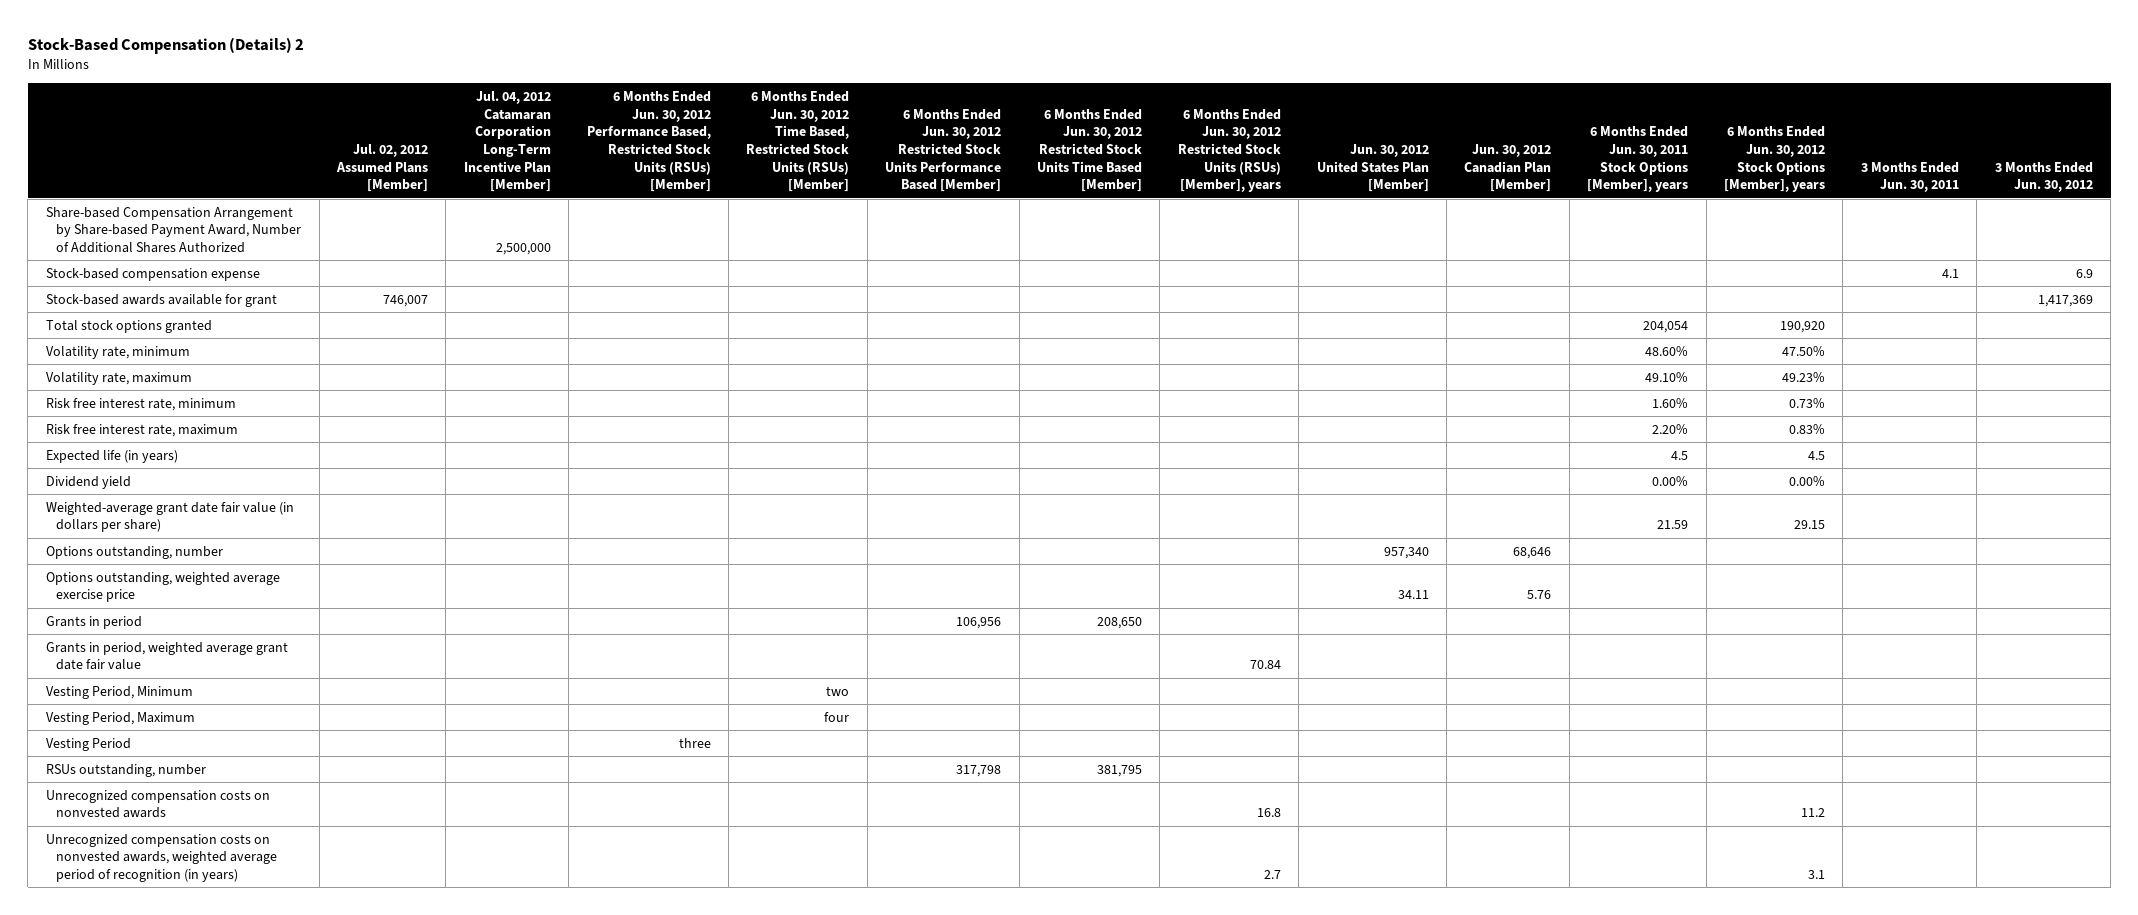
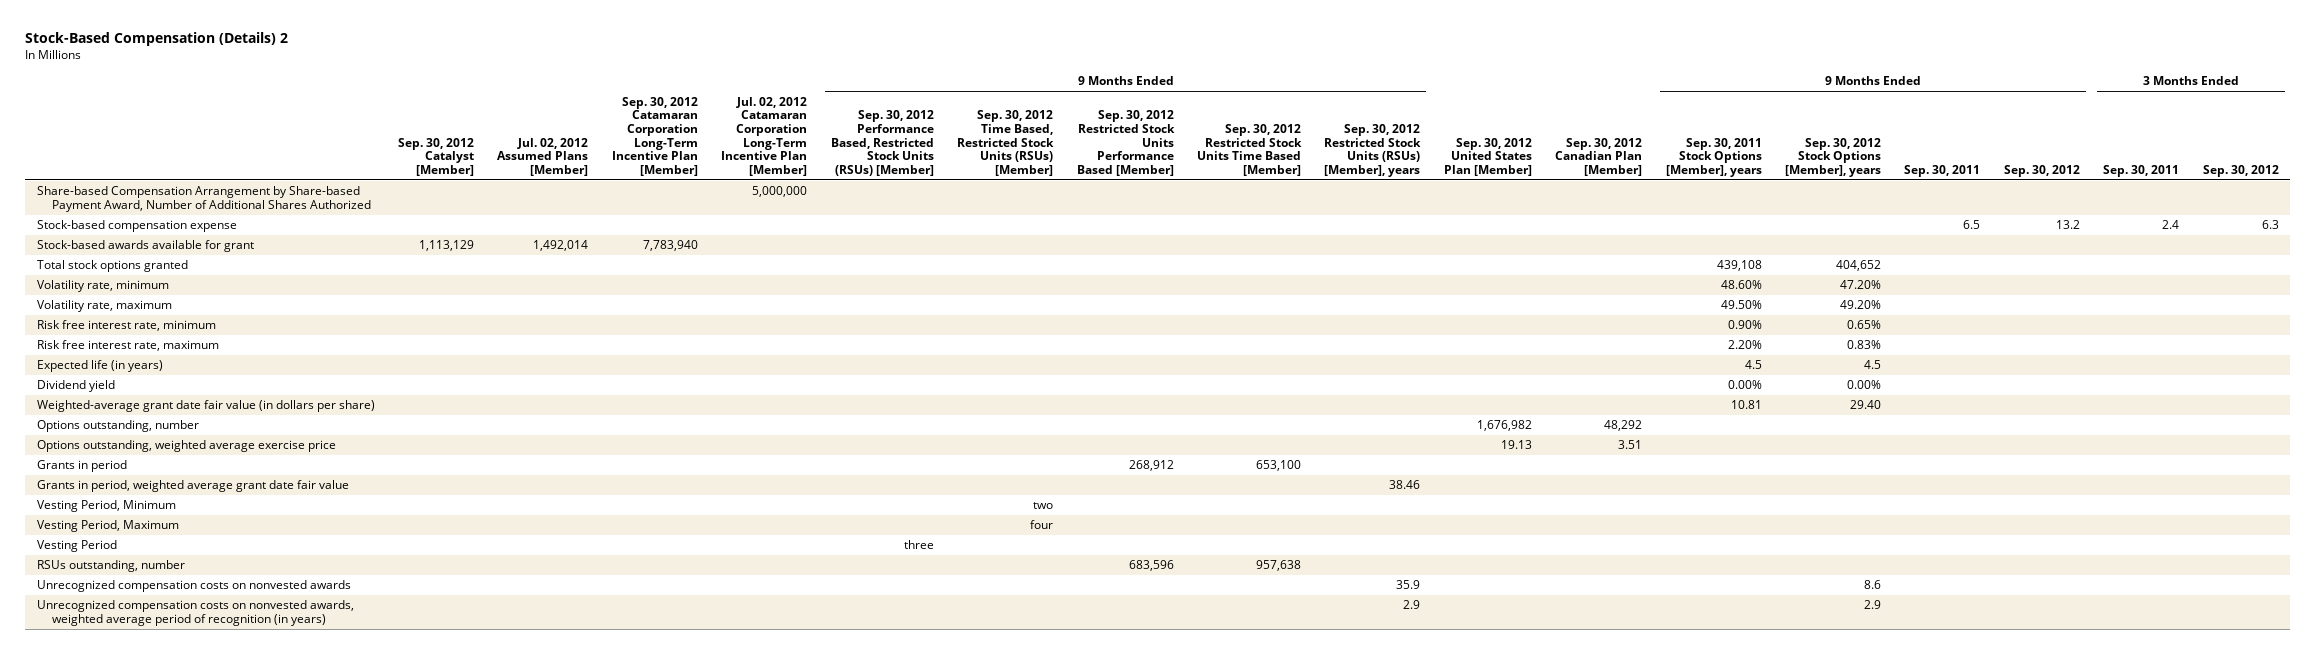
- | Jul. 02, 2012 Assumed Plans [Member] | Jul. 04, 2012 Catamaran Corporation Long-Term Incentive Plan [Member] | 6 Months Ended Jun. 30, 2012 Performance Based, Restricted Stock Units (RSUs) [Member] | 6 Months Ended Jun. 30, 2012 Time Based, Restricted Stock Units (RSUs) [Member] | 6 Months Ended Jun. 30, 2012 Restricted Stock Units Performance Based [Member] | 6 Months Ended Jun. 30, 2012 Restricted Stock Units Time Based [Member] | 6 Months Ended Jun. 30, 2012 Restricted Stock Units (RSUs) [Member], years | Jun. 30, 2012 United States Plan [Member] | Jun. 30, 2012 Canadian Plan [Member] | 6 Months Ended Jun. 30, 2011 Stock Options [Member], years | 6 Months Ended Jun. 30, 2012 Stock Options [Member], years | 3 Months Ended Jun. 30, 2011 | 3 Months Ended Jun. 30, 2012
+ | Sep. 30, 2012 Catalyst [Member] | Jul. 02, 2012 Assumed Plans [Member] | Sep. 30, 2012 Catamaran Corporation Long-Term Incentive Plan [Member] | Jul. 02, 2012 Catamaran Corporation Long-Term Incentive Plan [Member] | 9 Months Ended Sep. 30, 2012 Performance Based, Restricted Stock Units (RSUs) [Member] | 9 Months Ended Sep. 30, 2012 Time Based, Restricted Stock Units (RSUs) [Member] | 9 Months Ended Sep. 30, 2012 Restricted Stock Units Performance Based [Member] | 9 Months Ended Sep. 30, 2012 Restricted Stock Units Time Based [Member] | 9 Months Ended Sep. 30, 2012 Restricted Stock Units (RSUs) [Member], years | Sep. 30, 2012 United States Plan [Member] | Sep. 30, 2012 Canadian Plan [Member] | 9 Months Ended Sep. 30, 2011 Stock Options [Member], years | 9 Months Ended Sep. 30, 2012 Stock Options [Member], years | 9 Months Ended Sep. 30, 2011 | 9 Months Ended Sep. 30, 2012 | 3 Months Ended Sep. 30, 2011 | 3 Months Ended Sep. 30, 2012
- Stock-based awards available for grant | 746,007 | | | | | | | | | | | | 1,417,369
+ Stock-based awards available for grant | 1,113,129 | 1,492,014 | 7,783,940 | | | | | | | | | | | | | |

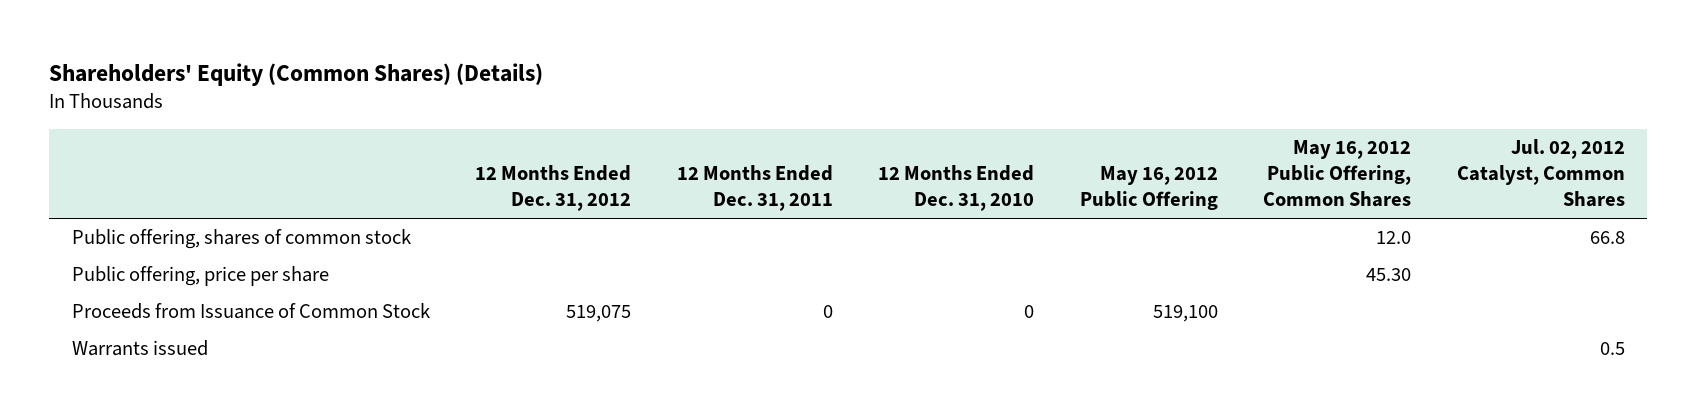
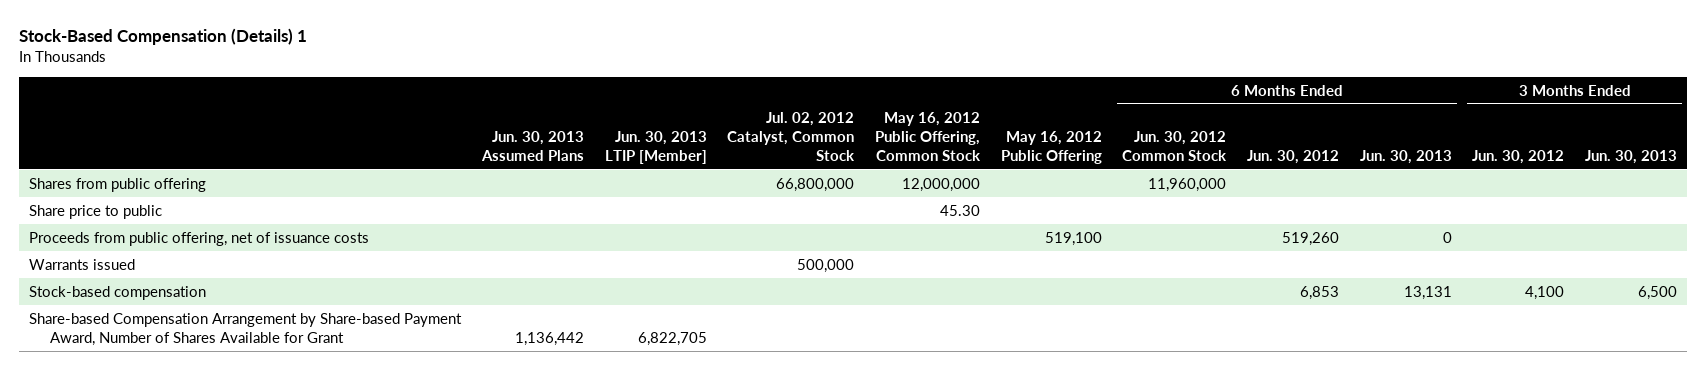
- Shareholders' Equity (Common Shares) (Details)
+ Stock-Based Compensation (Details) 1
- | 12 Months Ended Dec. 31, 2012 | 12 Months Ended Dec. 31, 2011 | 12 Months Ended Dec. 31, 2010 | May 16, 2012 Public Offering | May 16, 2012 Public Offering, Common Shares | Jul. 02, 2012 Catalyst, Common Shares
+ | Jun. 30, 2013 Assumed Plans | Jun. 30, 2013 LTIP [Member] | Jul. 02, 2012 Catalyst, Common Stock | May 16, 2012 Public Offering, Common Stock | May 16, 2012 Public Offering | 6 Months Ended Jun. 30, 2012 Common Stock | 6 Months Ended Jun. 30, 2012 | 6 Months Ended Jun. 30, 2013 | 3 Months Ended Jun. 30, 2012 | 3 Months Ended Jun. 30, 2013
- Public offering, shares of common stock | | | | | 12.0 | 66.8
- Public offering, price per share | | | | | 45.30 |
- Proceeds from Issuance of Common Stock | 519,075 | 0 | 0 | 519,100 | |
+ Shares from public offering | | | 66,800,000 | 12,000,000 | | 11,960,000 | | | |
+ Share price to public | | | | 45.30 | | | | | |
+ Proceeds from public offering, net of issuance costs | | | | | 519,100 | | 519,260 | 0 | |
+ Stock-based compensation | | | | | | | 6,853 | 13,131 | 4,100 | 6,500
+ Share-based Compensation Arrangement by Share-based Payment Award, Number of Shares Available for Grant | 1,136,442 | 6,822,705 | | | | | | | |

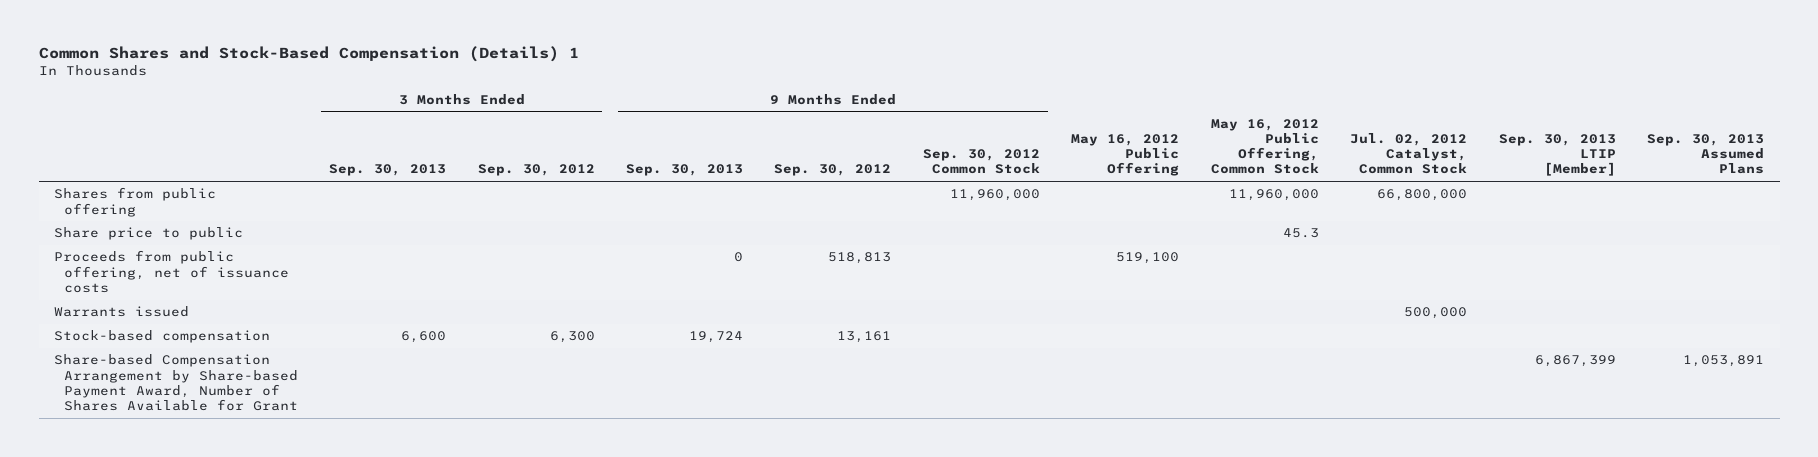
- Stock-Based Compensation (Details) 1
+ Common Shares and Stock-Based Compensation (Details) 1
- | Jun. 30, 2013 Assumed Plans | Jun. 30, 2013 LTIP [Member] | Jul. 02, 2012 Catalyst, Common Stock | May 16, 2012 Public Offering, Common Stock | May 16, 2012 Public Offering | 6 Months Ended Jun. 30, 2012 Common Stock | 6 Months Ended Jun. 30, 2012 | 6 Months Ended Jun. 30, 2013 | 3 Months Ended Jun. 30, 2012 | 3 Months Ended Jun. 30, 2013
+ | 3 Months Ended Sep. 30, 2013 | 3 Months Ended Sep. 30, 2012 | 9 Months Ended Sep. 30, 2013 | 9 Months Ended Sep. 30, 2012 | 9 Months Ended Sep. 30, 2012 Common Stock | May 16, 2012 Public Offering | May 16, 2012 Public Offering, Common Stock | Jul. 02, 2012 Catalyst, Common Stock | Sep. 30, 2013 LTIP [Member] | Sep. 30, 2013 Assumed Plans
- Shares from public offering | | | 66,800,000 | 12,000,000 | | 11,960,000 | | | |
- Share price to public | | | | 45.30 | | | | | |
+ Shares from public offering | | | | | 11,960,000 | | 11,960,000 | 66,800,000 | |
+ Share price to public | | | | | | | 45.3 | | |

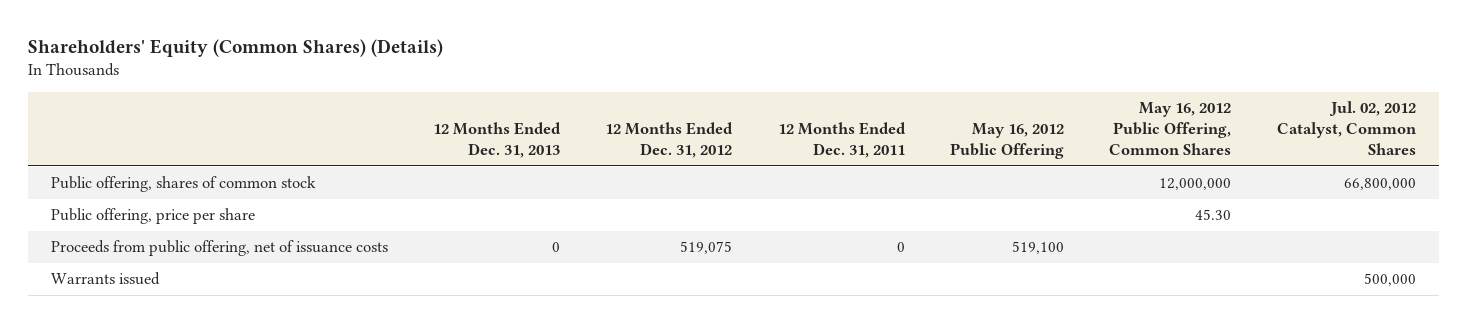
- Common Shares and Stock-Based Compensation (Details) 1
+ Shareholders' Equity (Common Shares) (Details)
- | 3 Months Ended Sep. 30, 2013 | 3 Months Ended Sep. 30, 2012 | 9 Months Ended Sep. 30, 2013 | 9 Months Ended Sep. 30, 2012 | 9 Months Ended Sep. 30, 2012 Common Stock | May 16, 2012 Public Offering | May 16, 2012 Public Offering, Common Stock | Jul. 02, 2012 Catalyst, Common Stock | Sep. 30, 2013 LTIP [Member] | Sep. 30, 2013 Assumed Plans
+ | 12 Months Ended Dec. 31, 2013 | 12 Months Ended Dec. 31, 2012 | 12 Months Ended Dec. 31, 2011 | May 16, 2012 Public Offering | May 16, 2012 Public Offering, Common Shares | Jul. 02, 2012 Catalyst, Common Shares
- Shares from public offering | | | | | 11,960,000 | | 11,960,000 | 66,800,000 | |
- Share price to public | | | | | | | 45.3 | | |
+ Public offering, shares of common stock | | | | | 12,000,000 | 66,800,000
+ Public offering, price per share | | | | | 45.30 |
- Stock-based compensation | 6,600 | 6,300 | 19,724 | 13,161 | | | | | |
- Share-based Compensation Arrangement by Share-based Payment Award, Number of Shares Available for Grant | | | | | | | | | 6,867,399 | 1,053,891

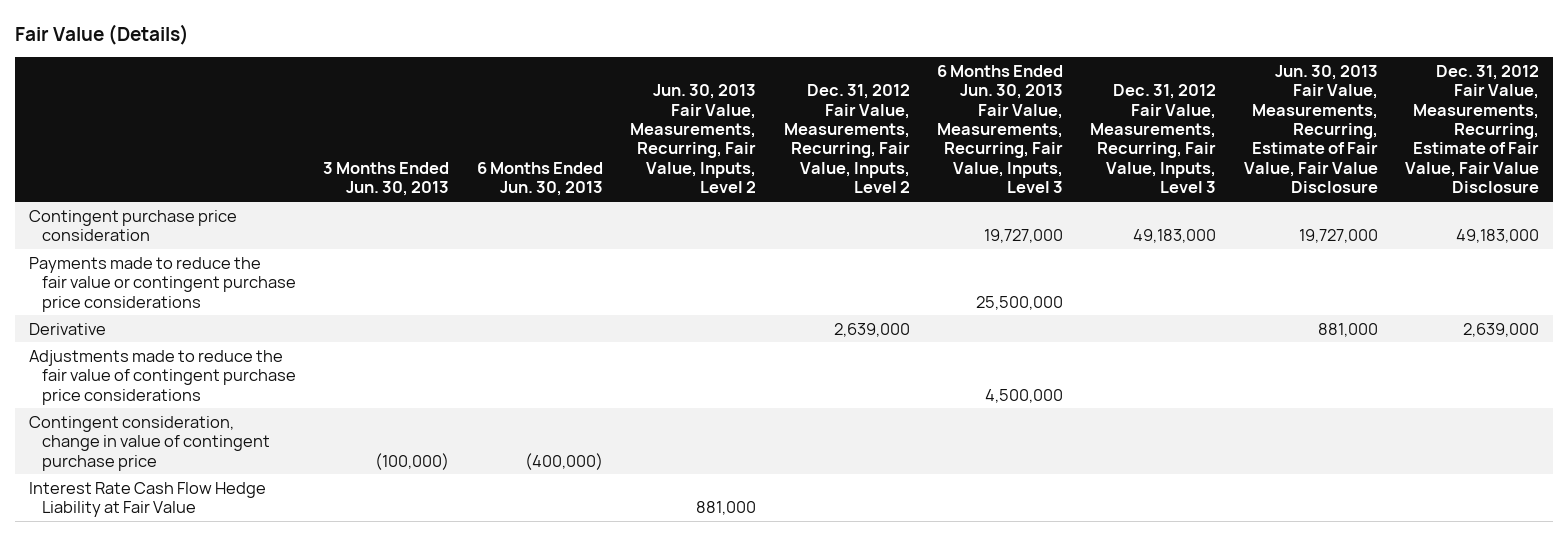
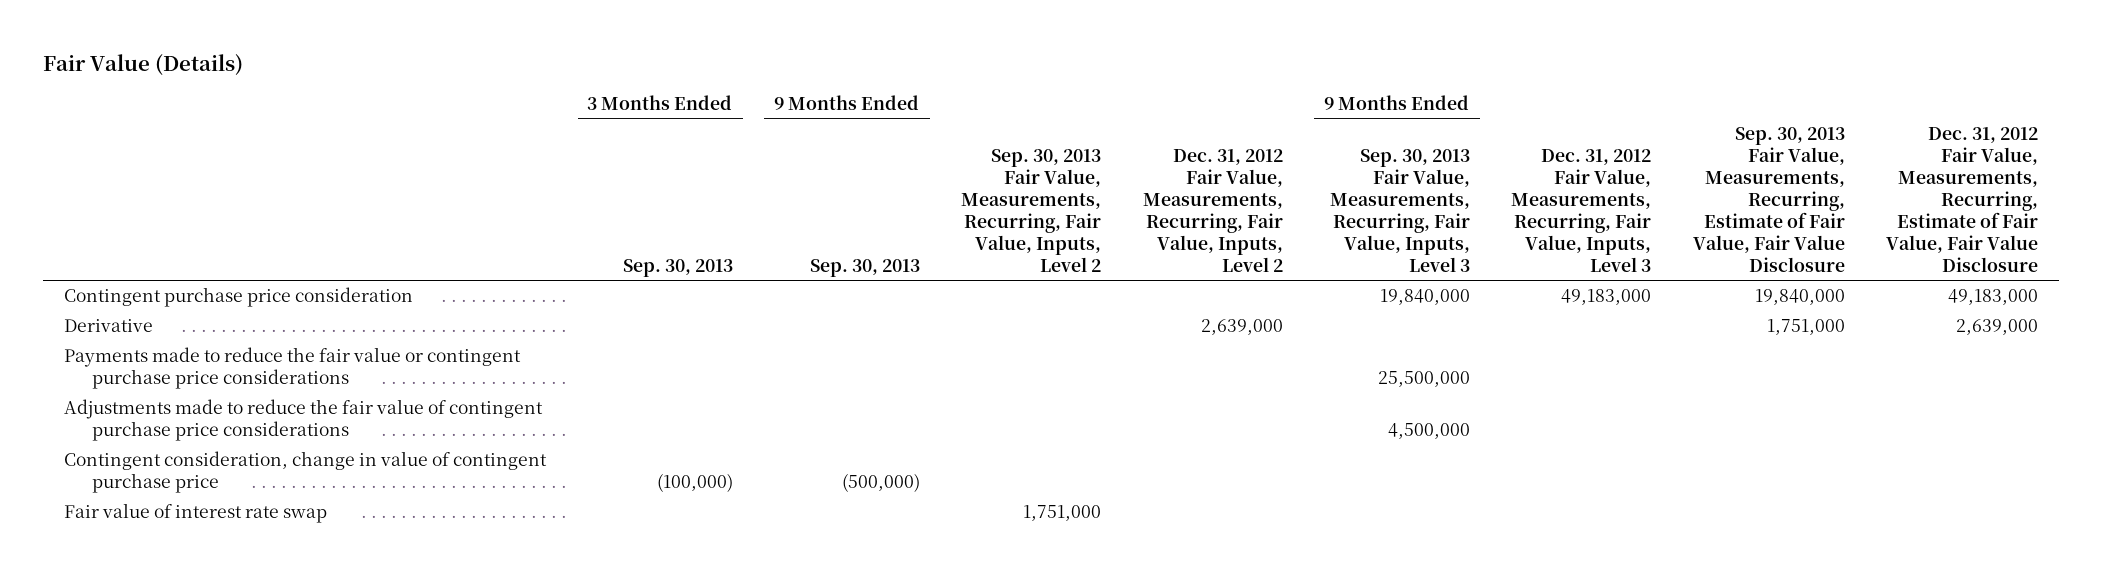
- | 3 Months Ended Jun. 30, 2013 | 6 Months Ended Jun. 30, 2013 | Jun. 30, 2013 Fair Value, Measurements, Recurring, Fair Value, Inputs, Level 2 | Dec. 31, 2012 Fair Value, Measurements, Recurring, Fair Value, Inputs, Level 2 | 6 Months Ended Jun. 30, 2013 Fair Value, Measurements, Recurring, Fair Value, Inputs, Level 3 | Dec. 31, 2012 Fair Value, Measurements, Recurring, Fair Value, Inputs, Level 3 | Jun. 30, 2013 Fair Value, Measurements, Recurring, Estimate of Fair Value, Fair Value Disclosure | Dec. 31, 2012 Fair Value, Measurements, Recurring, Estimate of Fair Value, Fair Value Disclosure
+ | 3 Months Ended Sep. 30, 2013 | 9 Months Ended Sep. 30, 2013 | Sep. 30, 2013 Fair Value, Measurements, Recurring, Fair Value, Inputs, Level 2 | Dec. 31, 2012 Fair Value, Measurements, Recurring, Fair Value, Inputs, Level 2 | 9 Months Ended Sep. 30, 2013 Fair Value, Measurements, Recurring, Fair Value, Inputs, Level 3 | Dec. 31, 2012 Fair Value, Measurements, Recurring, Fair Value, Inputs, Level 3 | Sep. 30, 2013 Fair Value, Measurements, Recurring, Estimate of Fair Value, Fair Value Disclosure | Dec. 31, 2012 Fair Value, Measurements, Recurring, Estimate of Fair Value, Fair Value Disclosure
moved down: Payments made to reduce the fair value or contingent purchase price considerations | | | | | 25,500,000 | | |
- Interest Rate Cash Flow Hedge Liability at Fair Value | | | 881,000 | | | | |
+ Fair value of interest rate swap | | | 1,751,000 | | | | |

